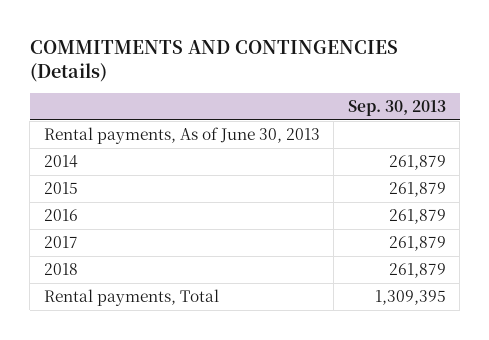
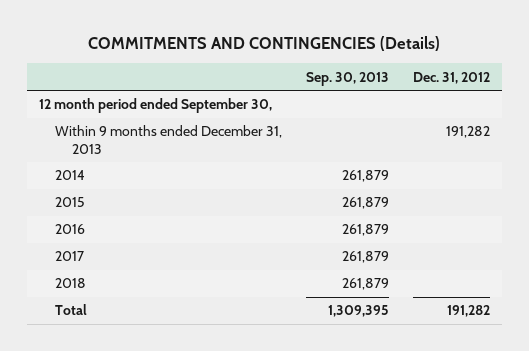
- | Sep. 30, 2013
+ | Sep. 30, 2013 | Dec. 31, 2012
- Rental payments, As of June 30, 2013
+ 12 month period ended September 30,
+ Within 9 months ended December 31, 2013 | | 191,282
- Rental payments, Total | 1,309,395
+ Total | 1,309,395 | 191,282

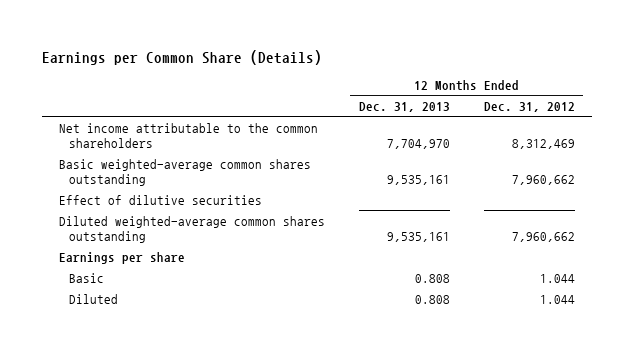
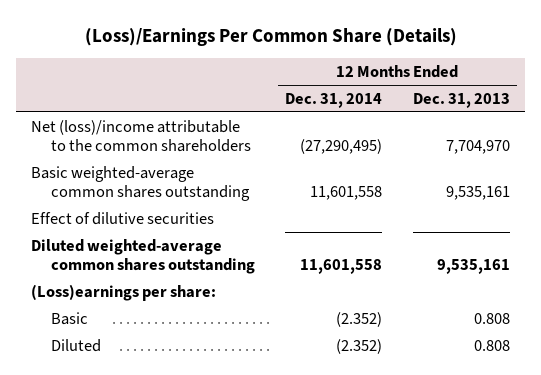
- Earnings per Common Share (Details)
+ (Loss)/Earnings Per Common Share (Details)
- | 12 Months Ended Dec. 31, 2013 | 12 Months Ended Dec. 31, 2012
+ | 12 Months Ended Dec. 31, 2014 | 12 Months Ended Dec. 31, 2013
- Net income attributable to the common shareholders | 7,704,970 | 8,312,469
+ Net (loss)/income attributable to the common shareholders | (27,290,495) | 7,704,970
- Earnings per share
+ (Loss)earnings per share:

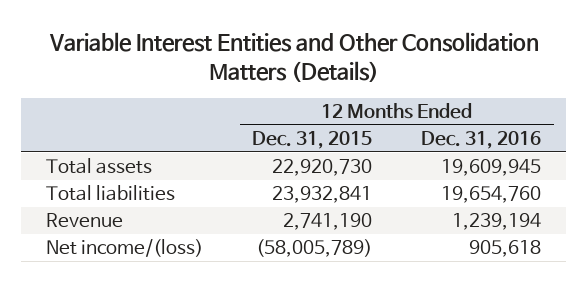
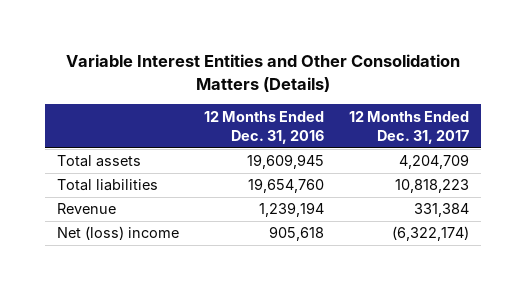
- | 12 Months Ended Dec. 31, 2015 | 12 Months Ended Dec. 31, 2016
+ | 12 Months Ended Dec. 31, 2016 | 12 Months Ended Dec. 31, 2017
- Net income/(loss) | (58,005,789) | 905,618
+ Net (loss) income | 905,618 | (6,322,174)

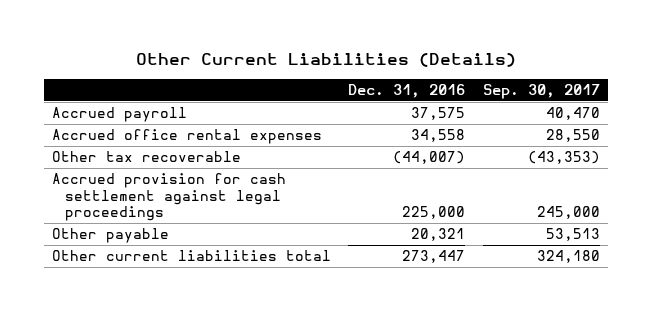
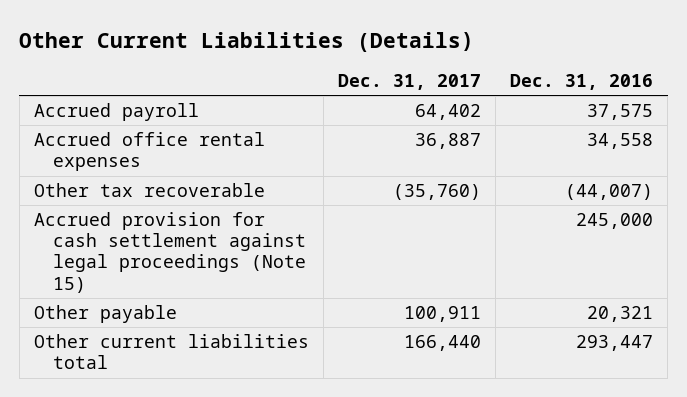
- | Dec. 31, 2016 | Sep. 30, 2017
+ | Dec. 31, 2017 | Dec. 31, 2016
- Accrued provision for cash settlement against legal proceedings | 225,000 | 245,000
+ Accrued provision for cash settlement against legal proceedings (Note 15) | | 245,000
- Other current liabilities total | 273,447 | 324,180
+ Other current liabilities total | 166,440 | 293,447

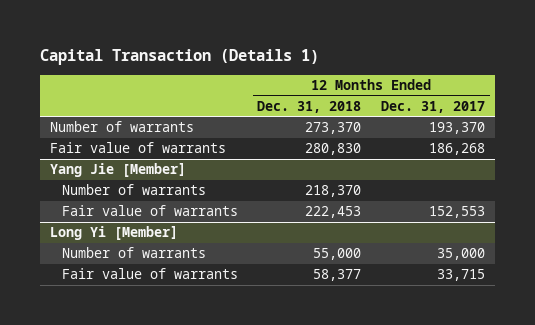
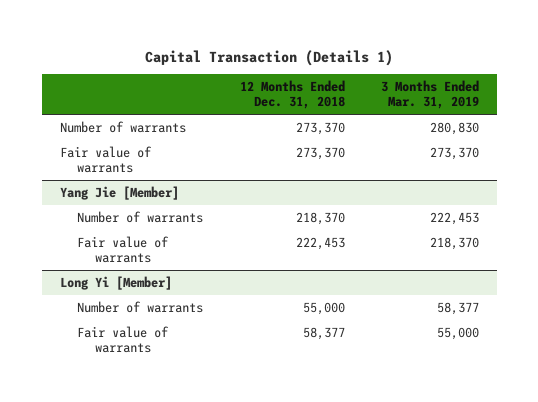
- | 12 Months Ended Dec. 31, 2018 | 12 Months Ended Dec. 31, 2017
+ | 12 Months Ended Dec. 31, 2018 | 3 Months Ended Mar. 31, 2019
- Fair value of warrants | 280,830 | 186,268
+ Fair value of warrants | 273,370 | 273,370

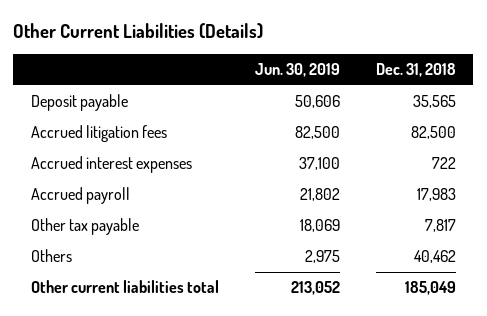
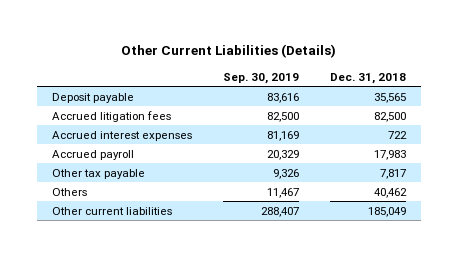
- | Jun. 30, 2019 | Dec. 31, 2018
+ | Sep. 30, 2019 | Dec. 31, 2018
- Other current liabilities total | 213,052 | 185,049
+ Other current liabilities | 288,407 | 185,049

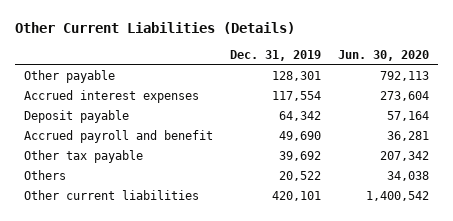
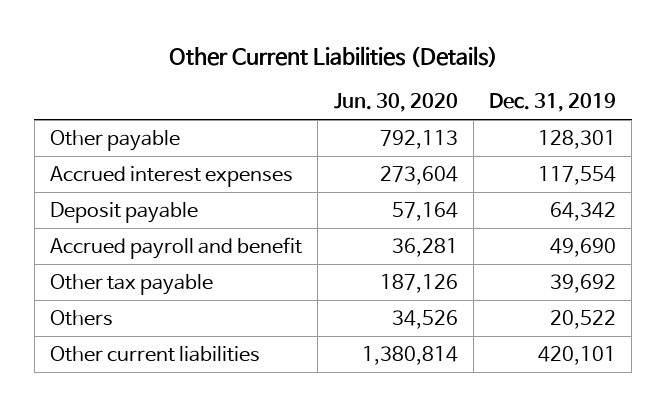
- | Dec. 31, 2019 | Jun. 30, 2020
+ | Jun. 30, 2020 | Dec. 31, 2019
- Other tax payable | 39,692 | 207,342
- Others | 20,522 | 34,038
- Other current liabilities | 420,101 | 1,400,542
+ Other tax payable | 187,126 | 39,692
+ Others | 34,526 | 20,522
+ Other current liabilities | 1,380,814 | 420,101

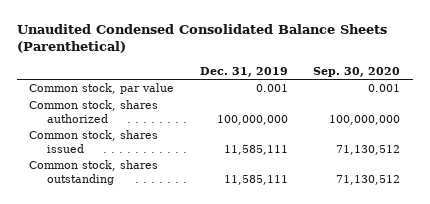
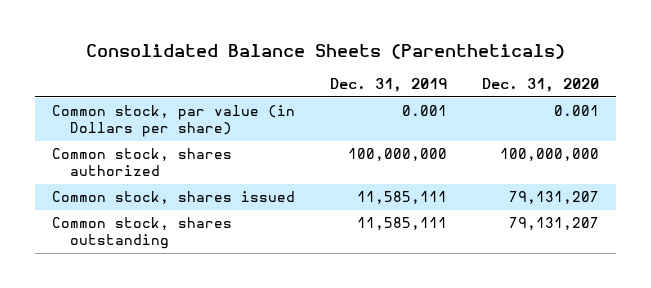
- Unaudited Condensed Consolidated Balance Sheets (Parenthetical)
+ Consolidated Balance Sheets (Parentheticals)
- | Dec. 31, 2019 | Sep. 30, 2020
+ | Dec. 31, 2019 | Dec. 31, 2020
- Common stock, par value | 0.001 | 0.001
+ Common stock, par value (in Dollars per share) | 0.001 | 0.001

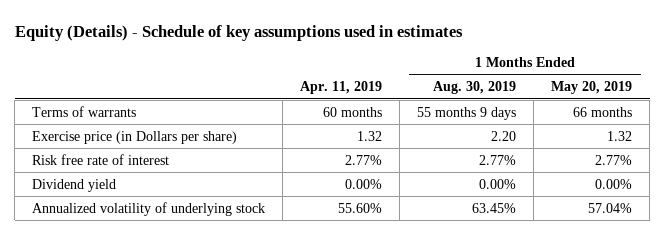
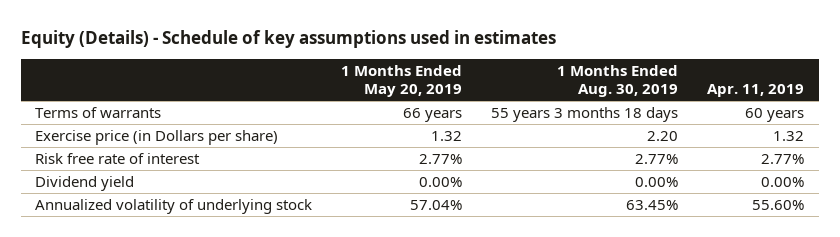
- | Apr. 11, 2019 | 1 Months Ended Aug. 30, 2019 | 1 Months Ended May 20, 2019
+ | 1 Months Ended May 20, 2019 | 1 Months Ended Aug. 30, 2019 | Apr. 11, 2019
- Terms of warrants | 60 months | 55 months 9 days | 66 months
+ Terms of warrants | 66 years | 55 years 3 months 18 days | 60 years

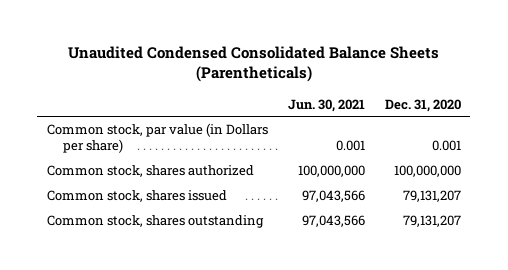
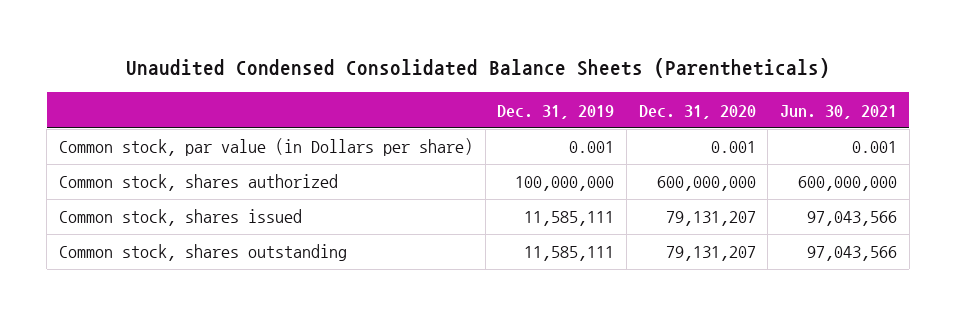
- | Jun. 30, 2021 | Dec. 31, 2020
+ | Dec. 31, 2019 | Dec. 31, 2020 | Jun. 30, 2021
- Common stock, shares authorized | 100,000,000 | 100,000,000
+ Common stock, shares authorized | 100,000,000 | 600,000,000 | 600,000,000

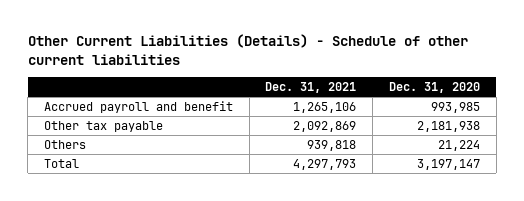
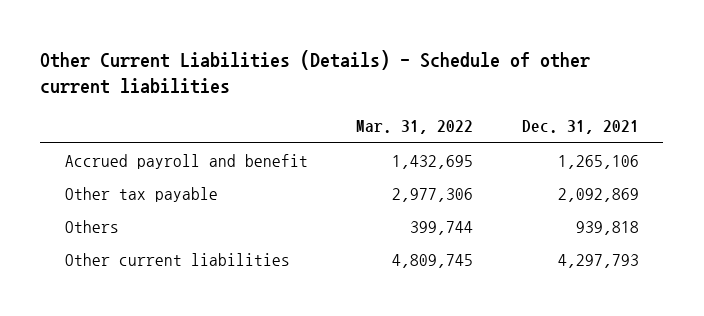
- | Dec. 31, 2021 | Dec. 31, 2020
+ | Mar. 31, 2022 | Dec. 31, 2021
- Total | 4,297,793 | 3,197,147
+ Other current liabilities | 4,809,745 | 4,297,793

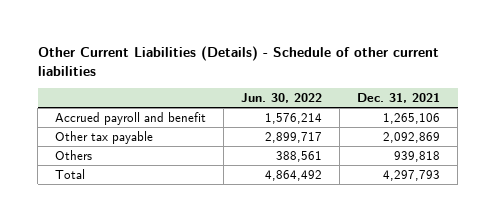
- | Mar. 31, 2022 | Dec. 31, 2021
+ | Jun. 30, 2022 | Dec. 31, 2021
- Other current liabilities | 4,809,745 | 4,297,793
+ Total | 4,864,492 | 4,297,793

